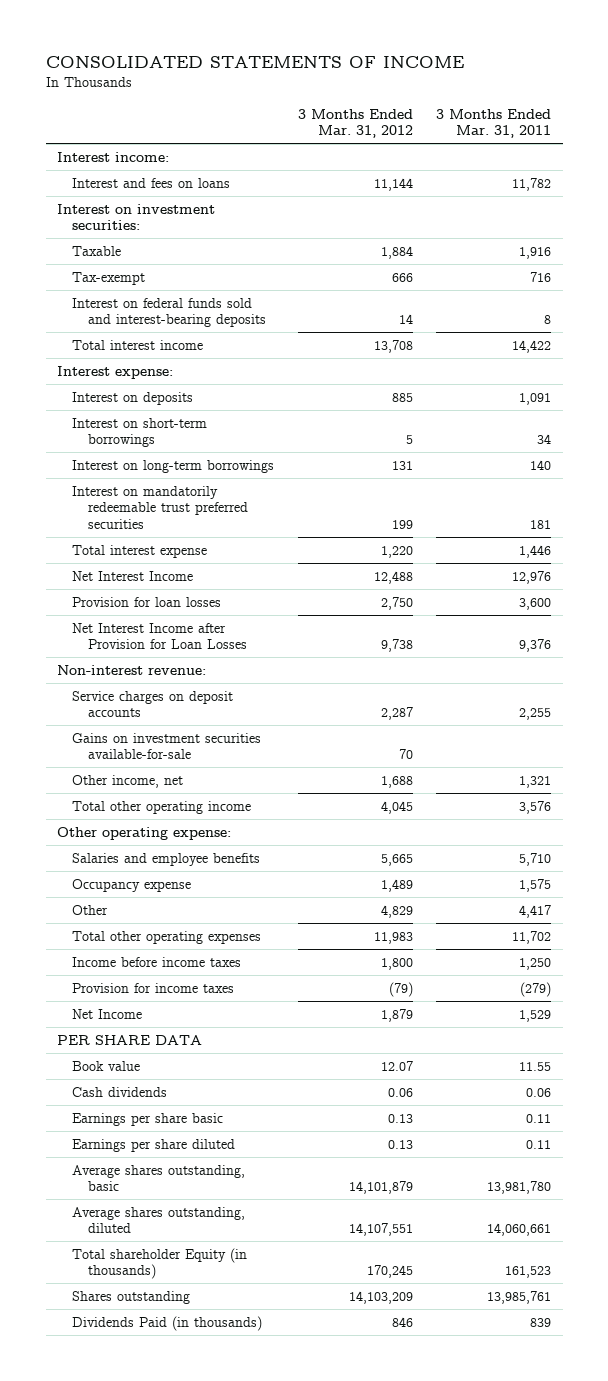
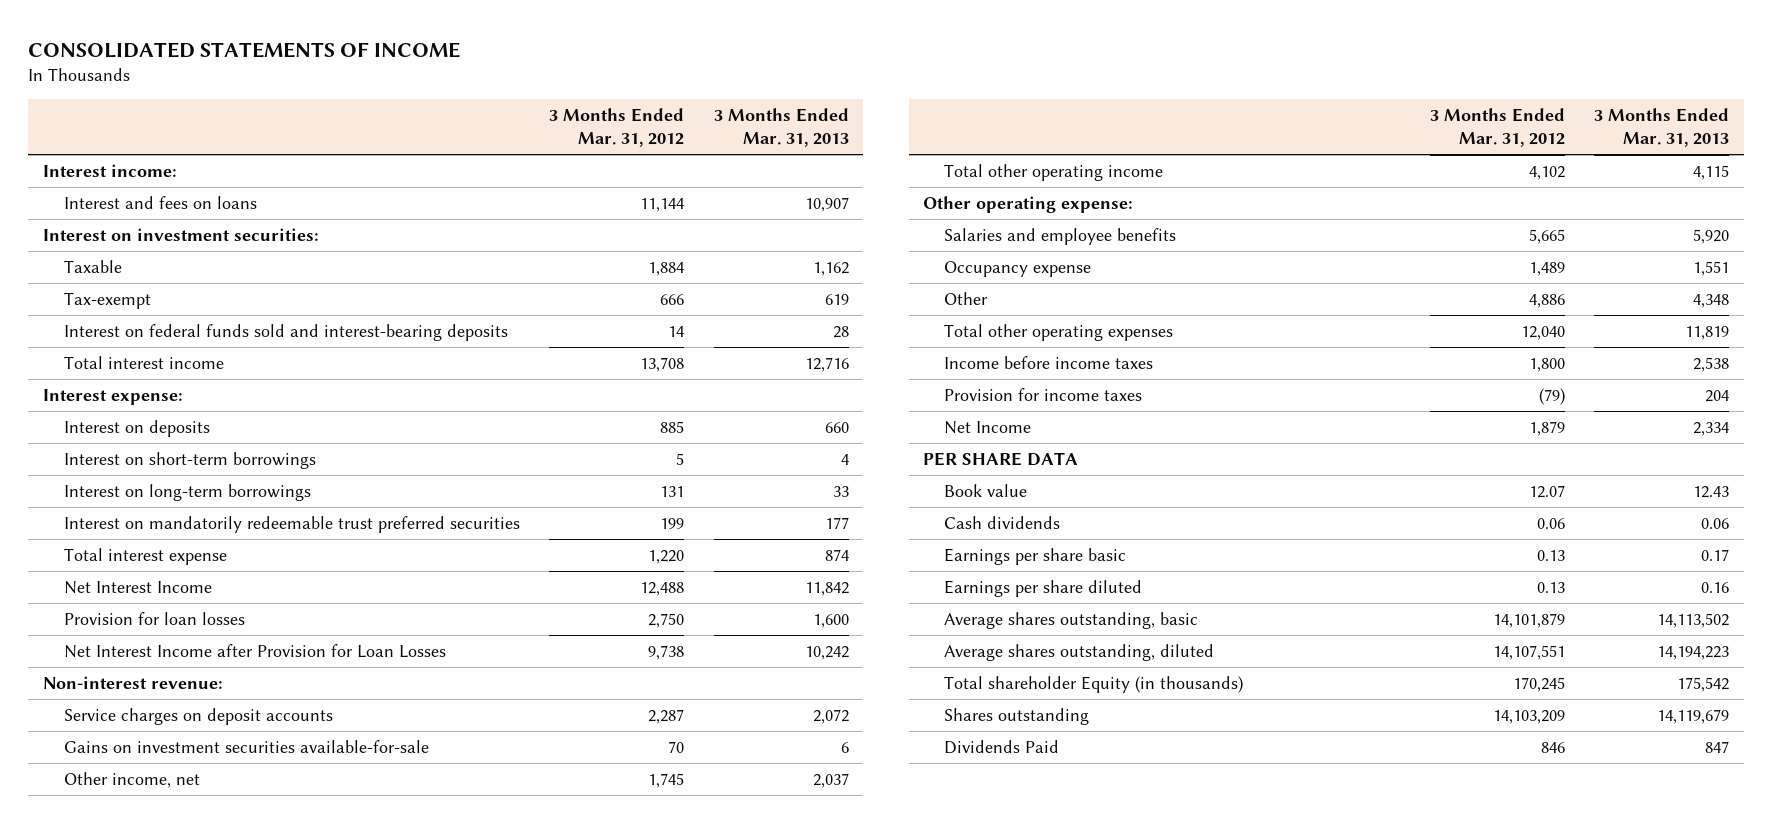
- | 3 Months Ended Mar. 31, 2012 | 3 Months Ended Mar. 31, 2011
+ | 3 Months Ended Mar. 31, 2012 | 3 Months Ended Mar. 31, 2013
- Other income, net | 1,688 | 1,321
- Total other operating income | 4,045 | 3,576
+ Other income, net | 1,745 | 2,037
+ Total other operating income | 4,102 | 4,115
- Other | 4,829 | 4,417
- Total other operating expenses | 11,983 | 11,702
+ Other | 4,886 | 4,348
+ Total other operating expenses | 12,040 | 11,819
- Dividends Paid (in thousands) | 846 | 839
+ Dividends Paid | 846 | 847

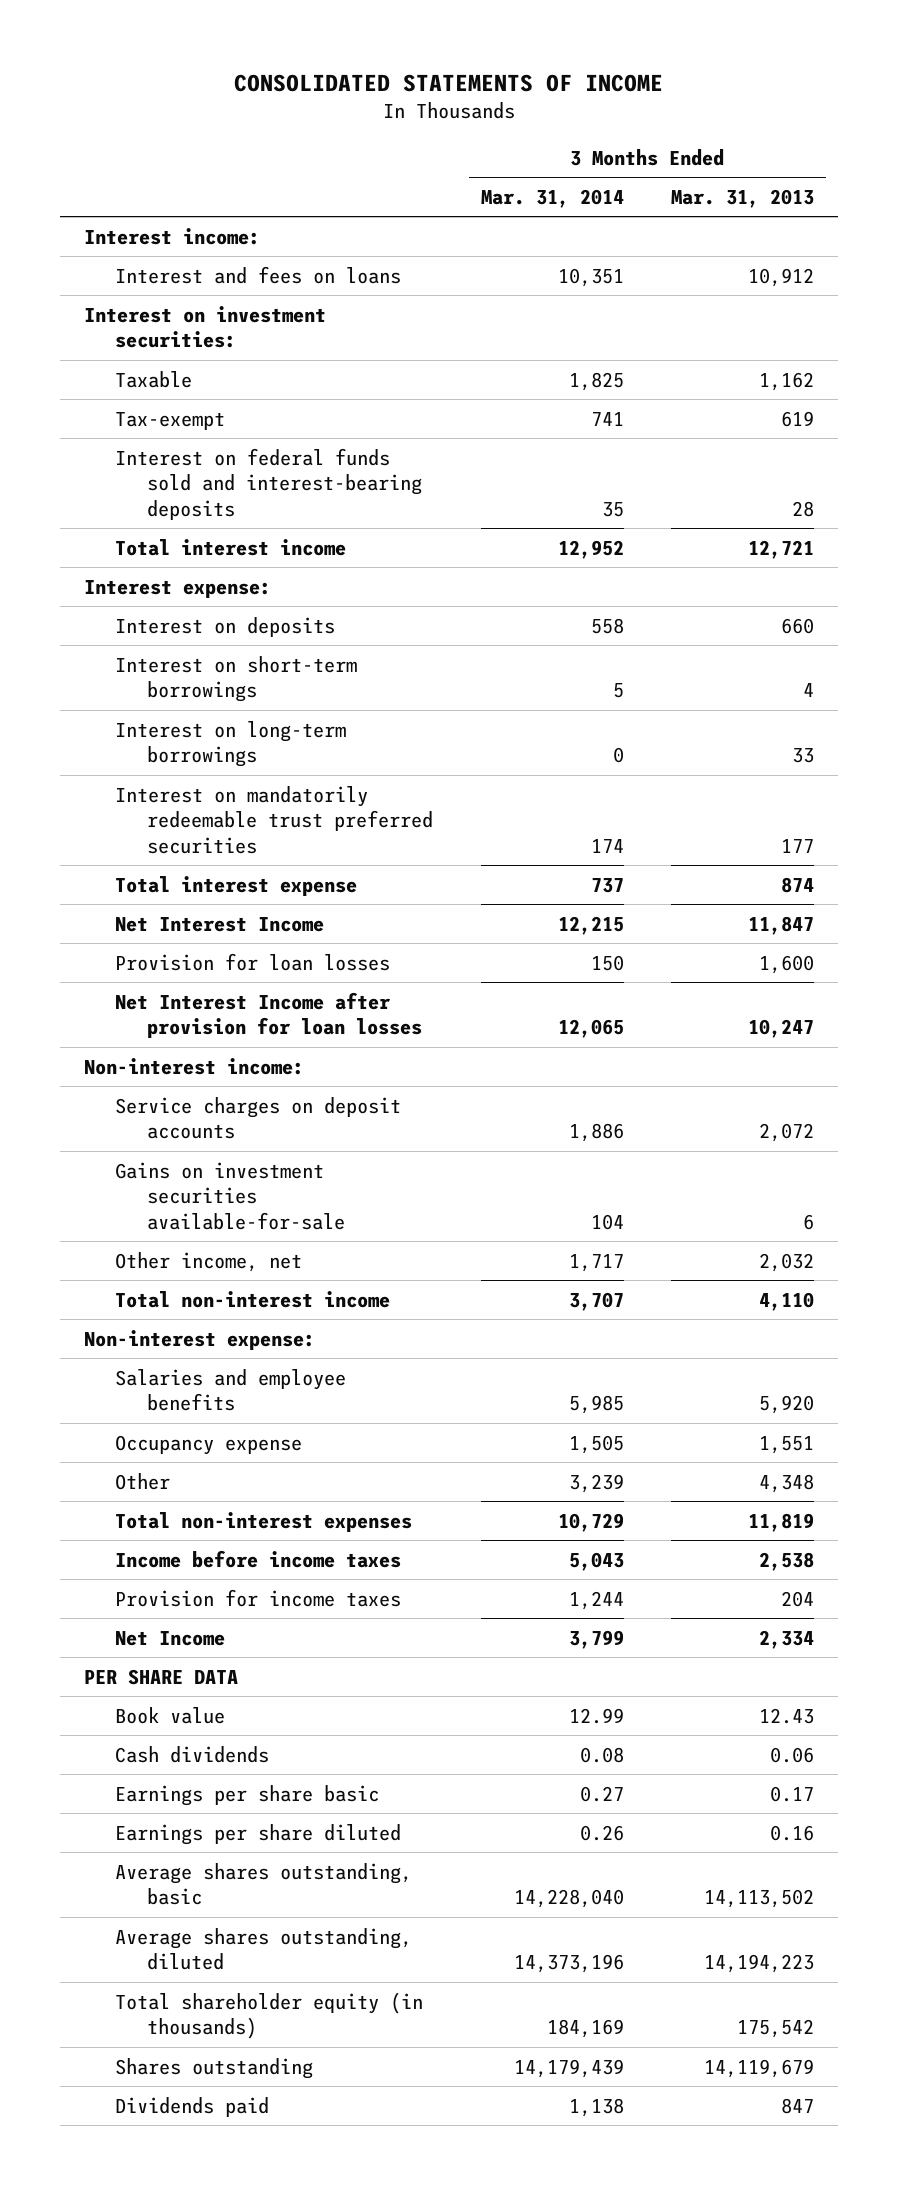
- | 3 Months Ended Mar. 31, 2012 | 3 Months Ended Mar. 31, 2013
+ | 3 Months Ended Mar. 31, 2014 | 3 Months Ended Mar. 31, 2013
- Interest and fees on loans | 11,144 | 10,907
+ Interest and fees on loans | 10,351 | 10,912
- Total interest income | 13,708 | 12,716
+ Total interest income | 12,952 | 12,721
- Net Interest Income | 12,488 | 11,842
+ Net Interest Income | 12,215 | 11,847
- Net Interest Income after Provision for Loan Losses | 9,738 | 10,242
- Non-interest revenue:
+ Net Interest Income after provision for loan losses | 12,065 | 10,247
+ Non-interest income:
- Other income, net | 1,745 | 2,037
- Total other operating income | 4,102 | 4,115
- Other operating expense:
+ Other income, net | 1,717 | 2,032
+ Total non-interest income | 3,707 | 4,110
+ Non-interest expense:
- Total other operating expenses | 12,040 | 11,819
+ Total non-interest expenses | 10,729 | 11,819
- Total shareholder Equity (in thousands) | 170,245 | 175,542
+ Total shareholder equity (in thousands) | 184,169 | 175,542
- Dividends Paid | 846 | 847
+ Dividends paid | 1,138 | 847

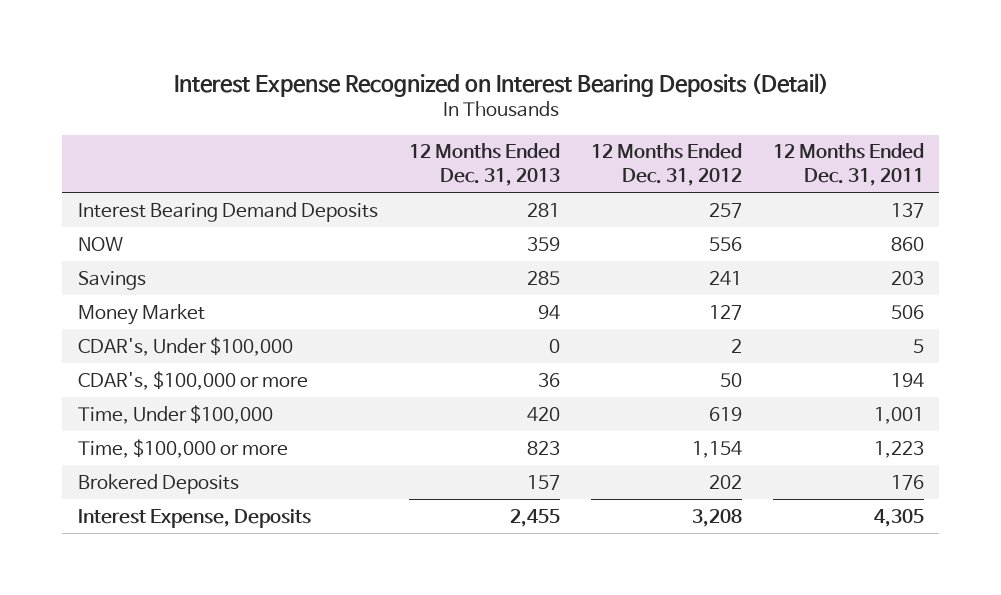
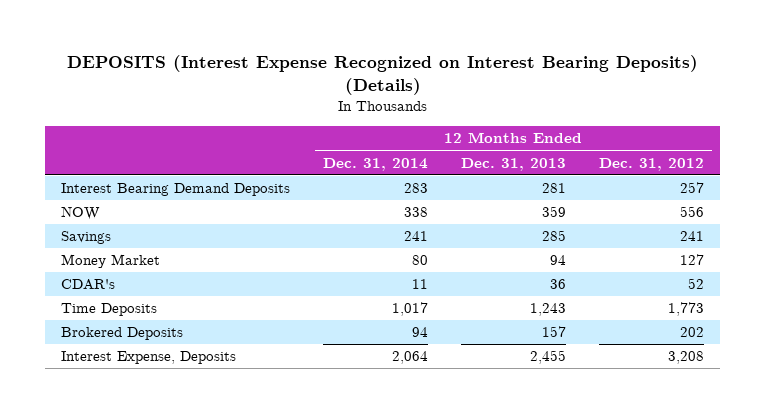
- Interest Expense Recognized on Interest Bearing Deposits (Detail)
+ DEPOSITS (Interest Expense Recognized on Interest Bearing Deposits) (Details)
- | 12 Months Ended Dec. 31, 2013 | 12 Months Ended Dec. 31, 2012 | 12 Months Ended Dec. 31, 2011
+ | 12 Months Ended Dec. 31, 2014 | 12 Months Ended Dec. 31, 2013 | 12 Months Ended Dec. 31, 2012
- CDAR's, Under $100,000 | 0 | 2 | 5
- CDAR's, $100,000 or more | 36 | 50 | 194
- Time, Under $100,000 | 420 | 619 | 1,001
- Time, $100,000 or more | 823 | 1,154 | 1,223
+ CDAR's | 11 | 36 | 52
+ Time Deposits | 1,017 | 1,243 | 1,773

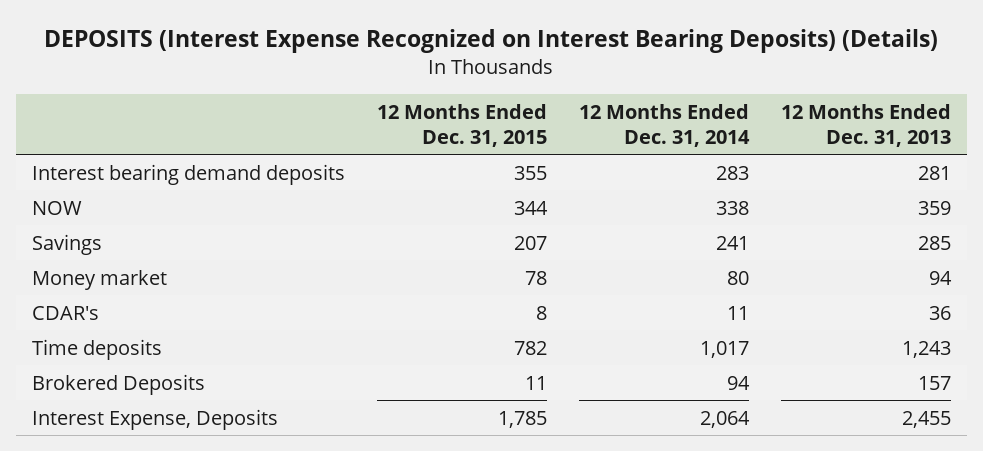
- | 12 Months Ended Dec. 31, 2014 | 12 Months Ended Dec. 31, 2013 | 12 Months Ended Dec. 31, 2012
+ | 12 Months Ended Dec. 31, 2015 | 12 Months Ended Dec. 31, 2014 | 12 Months Ended Dec. 31, 2013
- Interest Bearing Demand Deposits | 283 | 281 | 257
+ Interest bearing demand deposits | 355 | 283 | 281
- Money Market | 80 | 94 | 127
+ Money market | 78 | 80 | 94
- Time Deposits | 1,017 | 1,243 | 1,773
+ Time deposits | 782 | 1,017 | 1,243

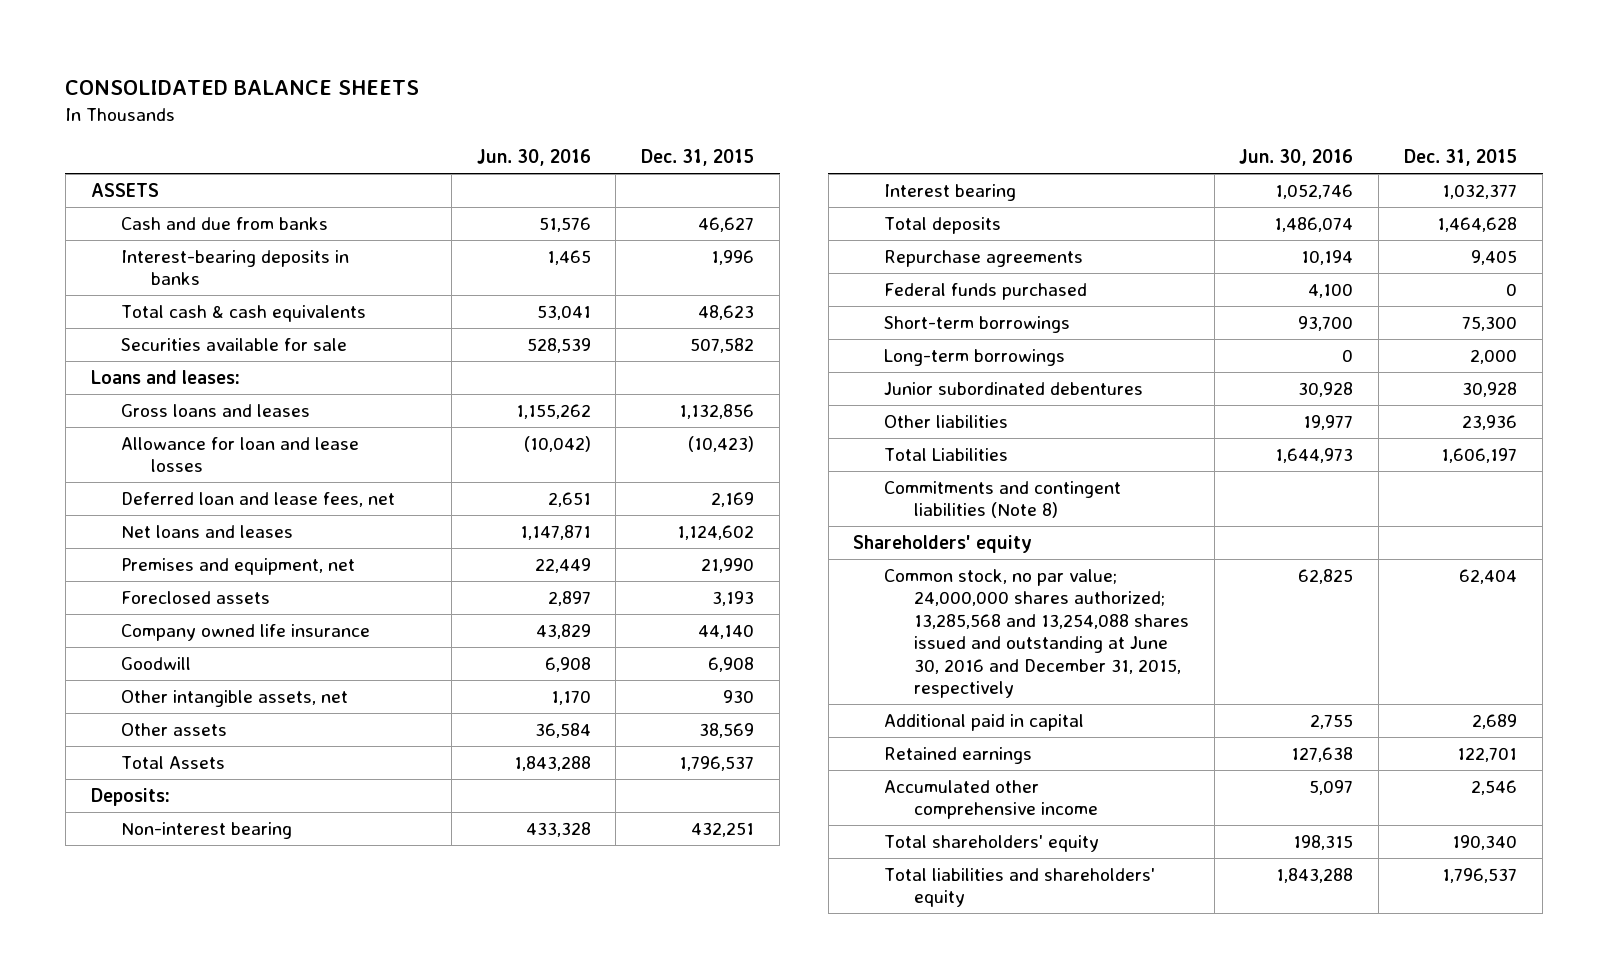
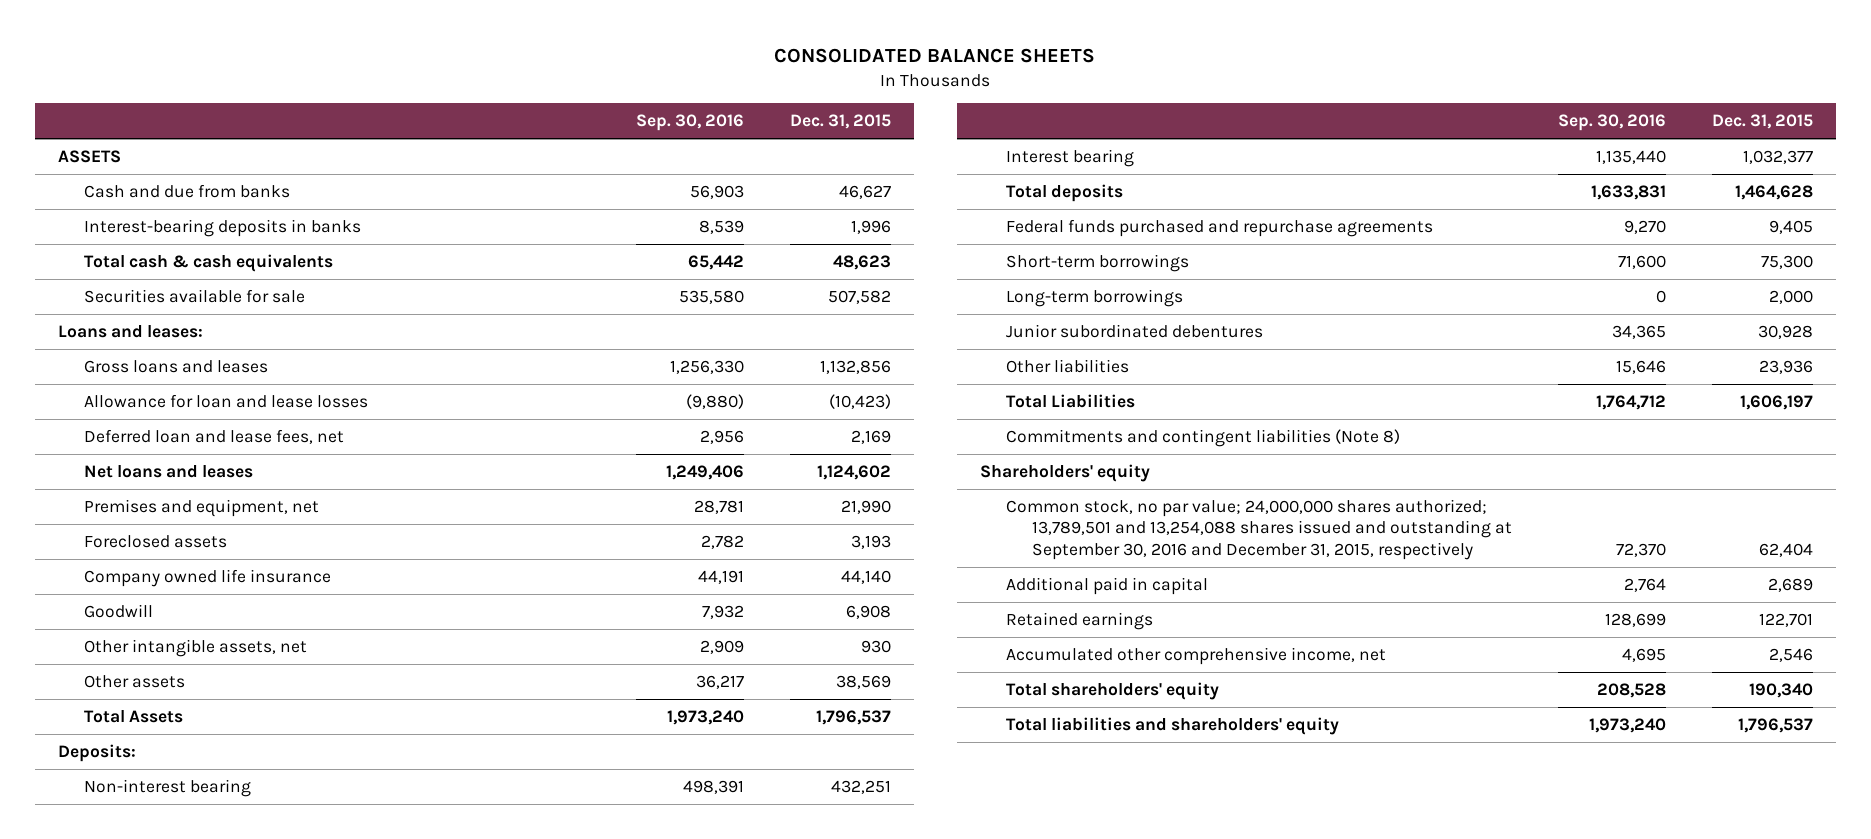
- | Jun. 30, 2016 | Dec. 31, 2015
+ | Sep. 30, 2016 | Dec. 31, 2015
- Repurchase agreements | 10,194 | 9,405
- Federal funds purchased | 4,100 | 0
+ Federal funds purchased and repurchase agreements | 9,270 | 9,405
- Common stock, no par value; 24,000,000 shares authorized; 13,285,568 and 13,254,088 shares issued and outstanding at June 30, 2016 and December 31, 2015, respectively | 62,825 | 62,404
+ Common stock, no par value; 24,000,000 shares authorized; 13,789,501 and 13,254,088 shares issued and outstanding at September 30, 2016 and December 31, 2015, respectively | 72,370 | 62,404
- Accumulated other comprehensive income | 5,097 | 2,546
+ Accumulated other comprehensive income, net | 4,695 | 2,546

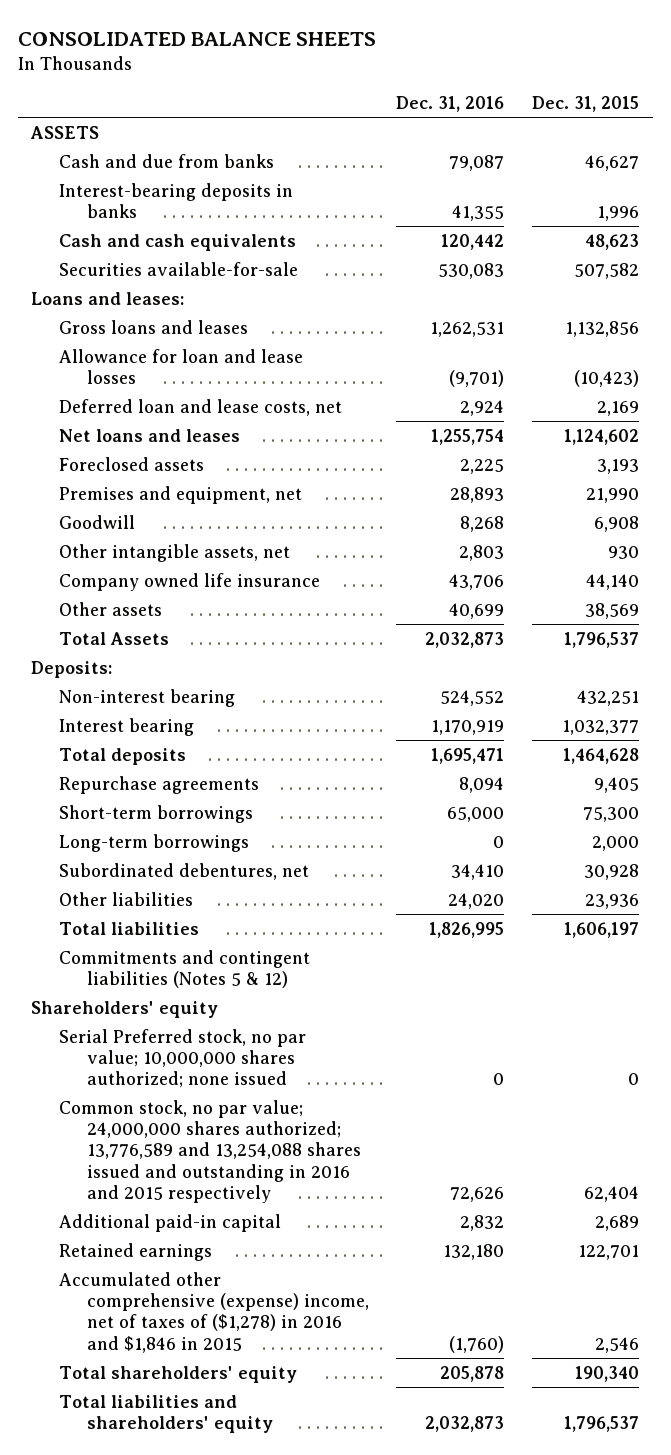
- | Sep. 30, 2016 | Dec. 31, 2015
+ | Dec. 31, 2016 | Dec. 31, 2015
- Total cash & cash equivalents | 65,442 | 48,623
- Securities available for sale | 535,580 | 507,582
+ Cash and cash equivalents | 120,442 | 48,623
+ Securities available-for-sale | 530,083 | 507,582
- Deferred loan and lease fees, net | 2,956 | 2,169
+ Deferred loan and lease costs, net | 2,924 | 2,169
moved down: Premises and equipment, net | 28,893 | 21,990
moved down: Company owned life insurance | 43,706 | 44,140
- Federal funds purchased and repurchase agreements | 9,270 | 9,405
+ Repurchase agreements | 8,094 | 9,405
- Junior subordinated debentures | 34,365 | 30,928
+ Subordinated debentures, net | 34,410 | 30,928
- Total Liabilities | 1,764,712 | 1,606,197
- Commitments and contingent liabilities (Note 8)
+ Total liabilities | 1,826,995 | 1,606,197
+ Commitments and contingent liabilities (Notes 5 & 12)
- Common stock, no par value; 24,000,000 shares authorized; 13,789,501 and 13,254,088 shares issued and outstanding at September 30, 2016 and December 31, 2015, respectively | 72,370 | 62,404
- Additional paid in capital | 2,764 | 2,689
+ Serial Preferred stock, no par value; 10,000,000 shares authorized; none issued | 0 | 0
+ Common stock, no par value; 24,000,000 shares authorized; 13,776,589 and 13,254,088 shares issued and outstanding in 2016 and 2015 respectively | 72,626 | 62,404
+ Additional paid-in capital | 2,832 | 2,689
- Accumulated other comprehensive income, net | 4,695 | 2,546
+ Accumulated other comprehensive (expense) income, net of taxes of ($1,278) in 2016 and $1,846 in 2015 | (1,760) | 2,546

